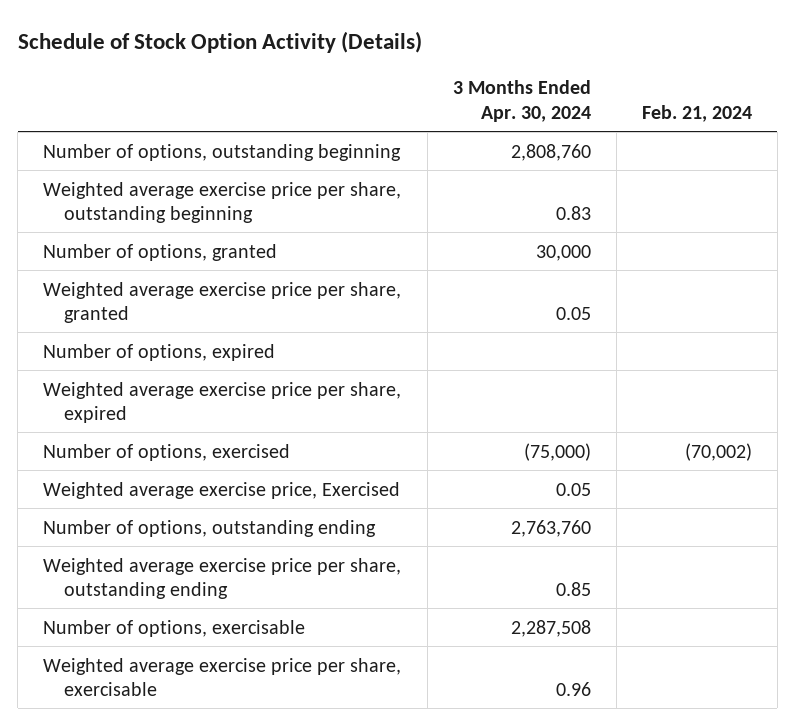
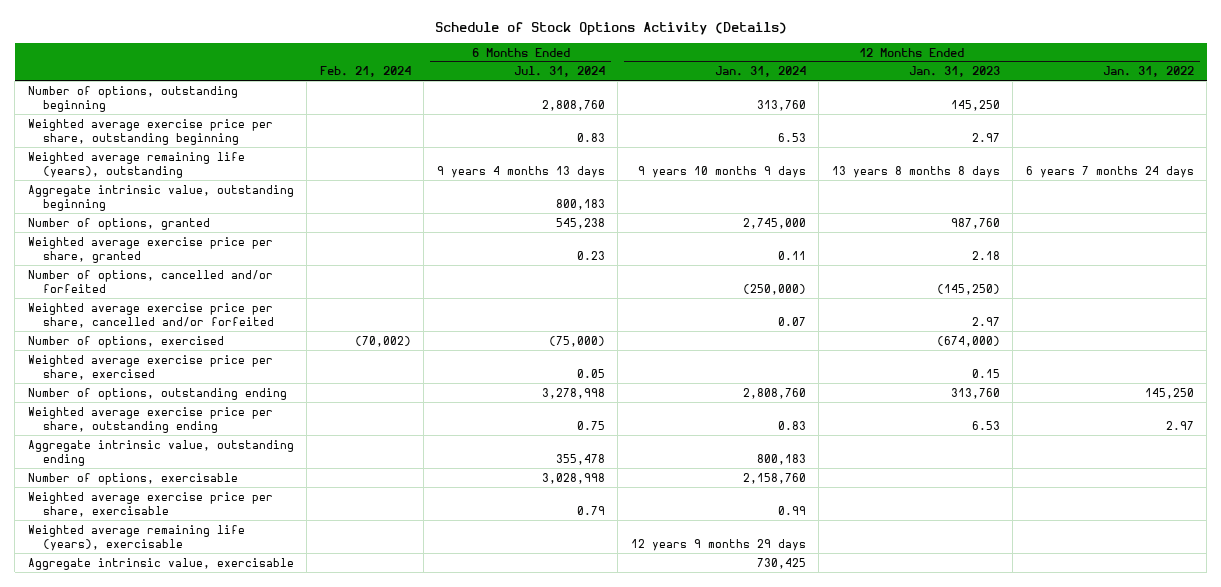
- Schedule of Stock Option Activity (Details)
+ Schedule of Stock Options Activity (Details)
- | 3 Months Ended Apr. 30, 2024 | Feb. 21, 2024
+ | Feb. 21, 2024 | 6 Months Ended Jul. 31, 2024 | 12 Months Ended Jan. 31, 2024 | 12 Months Ended Jan. 31, 2023 | 12 Months Ended Jan. 31, 2022
+ Weighted average remaining life (years), outstanding | | 9 years 4 months 13 days | 9 years 10 months 9 days | 13 years 8 months 8 days | 6 years 7 months 24 days
+ Aggregate intrinsic value, outstanding beginning | | 800,183 | | |
- Number of options, expired
- Weighted average exercise price per share, expired
+ Number of options, cancelled and/or forfeited | | | (250,000) | (145,250) |
+ Weighted average exercise price per share, cancelled and/or forfeited | | | 0.07 | 2.97 |
- Weighted average exercise price, Exercised | 0.05 |
+ Weighted average exercise price per share, exercised | | 0.05 | | 0.15 |
+ Aggregate intrinsic value, outstanding ending | | 355,478 | 800,183 | |
+ Weighted average remaining life (years), exercisable | | | 12 years 9 months 29 days | |
+ Aggregate intrinsic value, exercisable | | | 730,425 | |

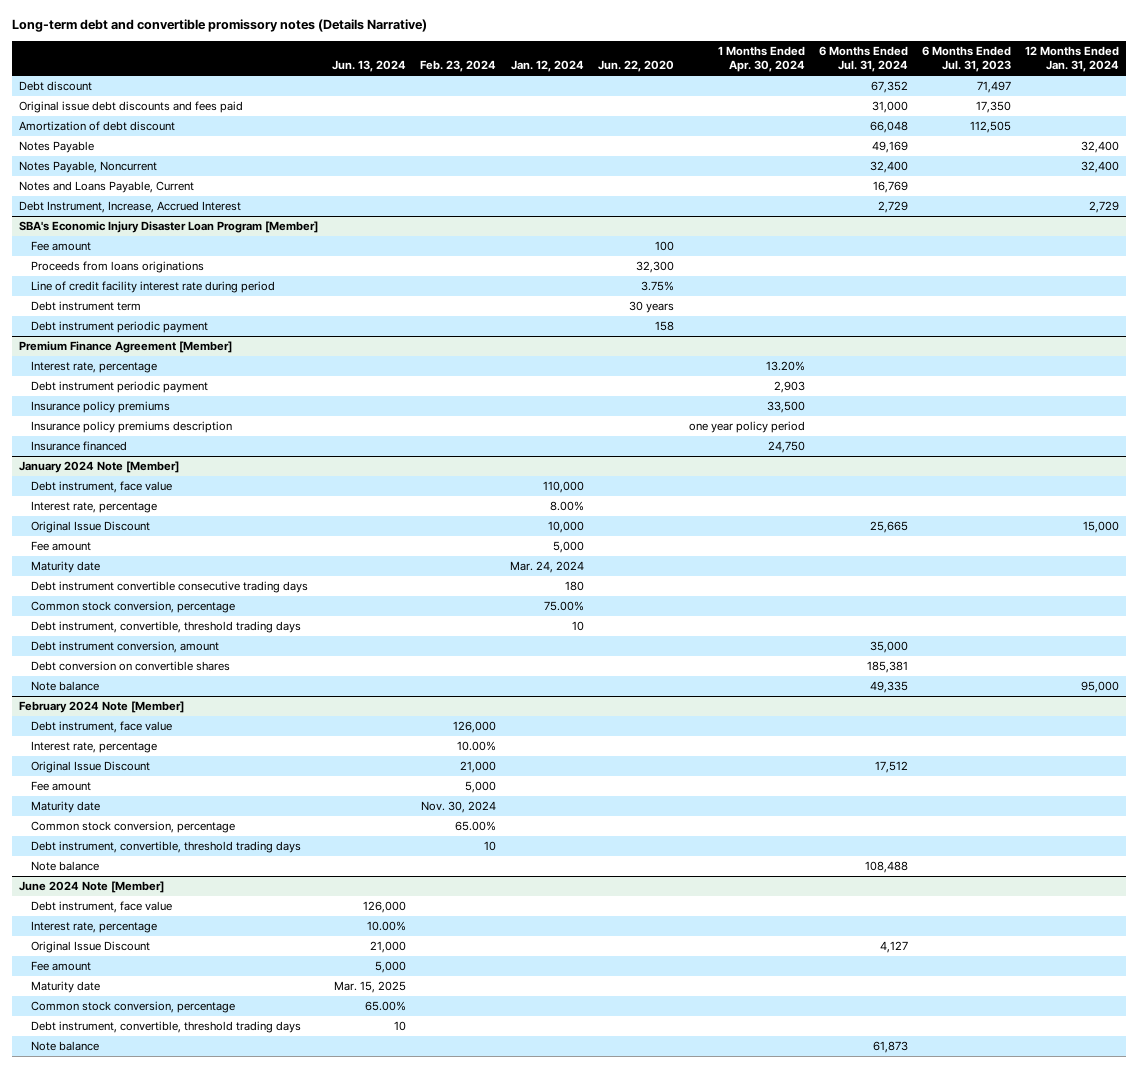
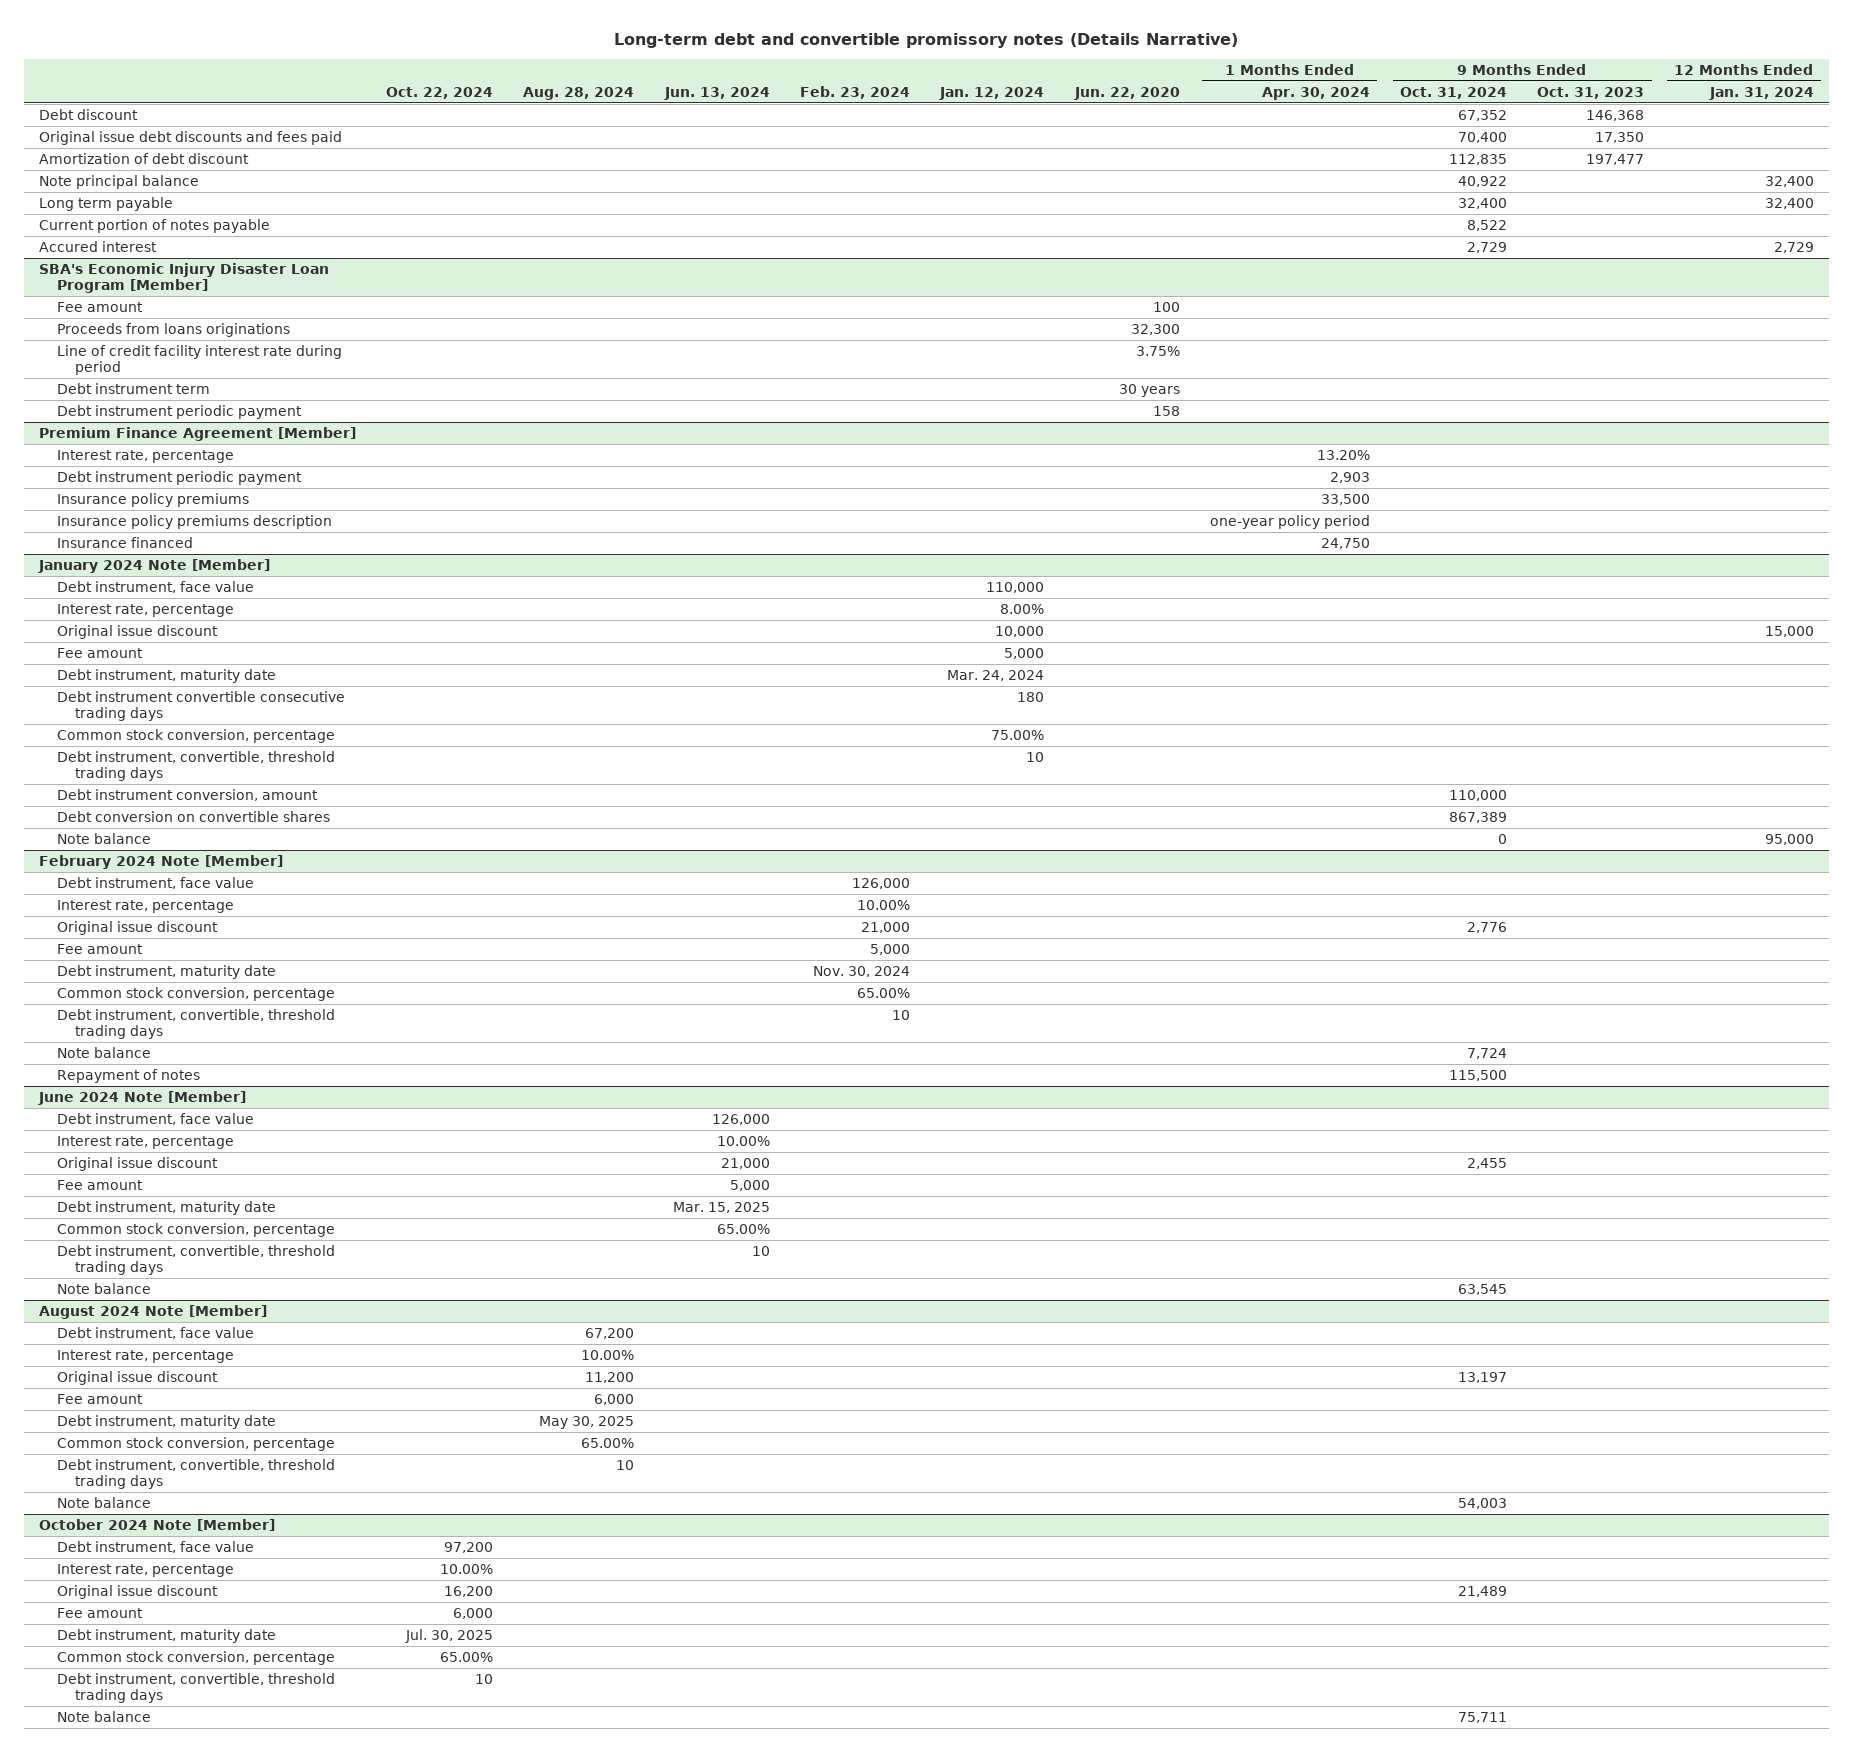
- | Jun. 13, 2024 | Feb. 23, 2024 | Jan. 12, 2024 | Jun. 22, 2020 | 1 Months Ended Apr. 30, 2024 | 6 Months Ended Jul. 31, 2024 | 6 Months Ended Jul. 31, 2023 | 12 Months Ended Jan. 31, 2024
+ | Oct. 22, 2024 | Aug. 28, 2024 | Jun. 13, 2024 | Feb. 23, 2024 | Jan. 12, 2024 | Jun. 22, 2020 | 1 Months Ended Apr. 30, 2024 | 9 Months Ended Oct. 31, 2024 | 9 Months Ended Oct. 31, 2023 | 12 Months Ended Jan. 31, 2024
- Notes Payable | | | | | | 49,169 | | 32,400
- Notes Payable, Noncurrent | | | | | | 32,400 | | 32,400
- Notes and Loans Payable, Current | | | | | | 16,769 | |
- Debt Instrument, Increase, Accrued Interest | | | | | | 2,729 | | 2,729
+ Note principal balance | | | | | | | | 40,922 | | 32,400
+ Long term payable | | | | | | | | 32,400 | | 32,400
+ Current portion of notes payable | | | | | | | | 8,522 | |
+ Accured interest | | | | | | | | 2,729 | | 2,729
@ Premium Finance Agreement [Member]
- Insurance policy premiums description | | | | | one year policy period | | |
+ Insurance policy premiums description | | | | | | | one-year policy period | | |
@ January 2024 Note [Member]
- Original Issue Discount | | | 10,000 | | | 25,665 | | 15,000
+ Original issue discount | | | | | 10,000 | | | | | 15,000
- Maturity date | | | Mar. 24, 2024 | | | | |
+ Debt instrument, maturity date | | | | | Mar. 24, 2024 | | | | |
@ February 2024 Note [Member]
- Original Issue Discount | | 21,000 | | | | 17,512 | |
+ Original issue discount | | | | 21,000 | | | | 2,776 | |
- Maturity date | | Nov. 30, 2024 | | | | | |
+ Debt instrument, maturity date | | | | Nov. 30, 2024 | | | | | |
+ Repayment of notes | | | | | | | | 115,500 | |
@ June 2024 Note [Member]
- Original Issue Discount | 21,000 | | | | | 4,127 | |
+ Original issue discount | | | 21,000 | | | | | 2,455 | |
- Maturity date | Mar. 15, 2025 | | | | | | |
+ Debt instrument, maturity date | | | Mar. 15, 2025 | | | | | | |
+ August 2024 Note [Member]
+ Debt instrument, face value | | 67,200 | | | | | | | |
+ Interest rate, percentage | | 10.00% | | | | | | | |
+ Original issue discount | | 11,200 | | | | | | 13,197 | |
+ Fee amount | | 6,000 | | | | | | | |
+ Debt instrument, maturity date | | May 30, 2025 | | | | | | | |
+ Common stock conversion, percentage | | 65.00% | | | | | | | |
+ Debt instrument, convertible, threshold trading days | | 10 | | | | | | | |
+ Note balance | | | | | | | | 54,003 | |
+ October 2024 Note [Member]
+ Debt instrument, face value | 97,200 | | | | | | | | |
+ Interest rate, percentage | 10.00% | | | | | | | | |
+ Original issue discount | 16,200 | | | | | | | 21,489 | |
+ Fee amount | 6,000 | | | | | | | | |
+ Debt instrument, maturity date | Jul. 30, 2025 | | | | | | | | |
+ Common stock conversion, percentage | 65.00% | | | | | | | | |
+ Debt instrument, convertible, threshold trading days | 10 | | | | | | | | |
+ Note balance | | | | | | | | 75,711 | |

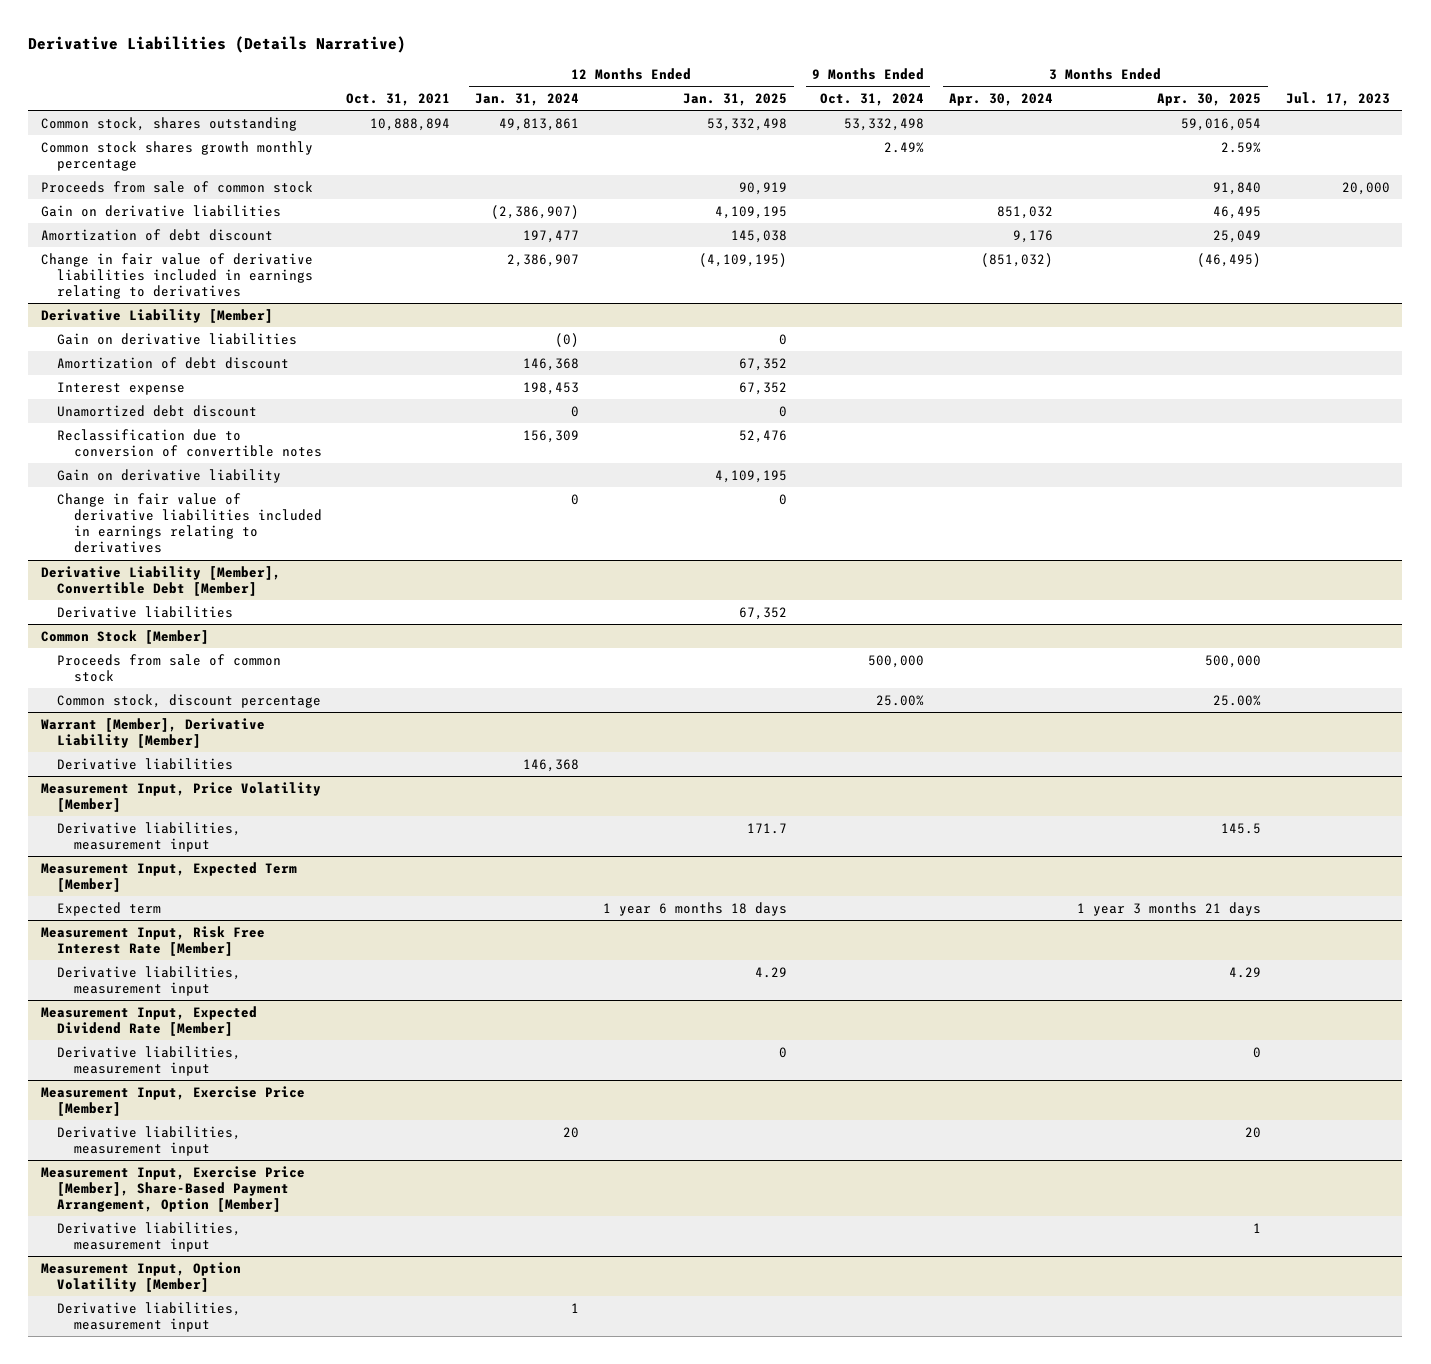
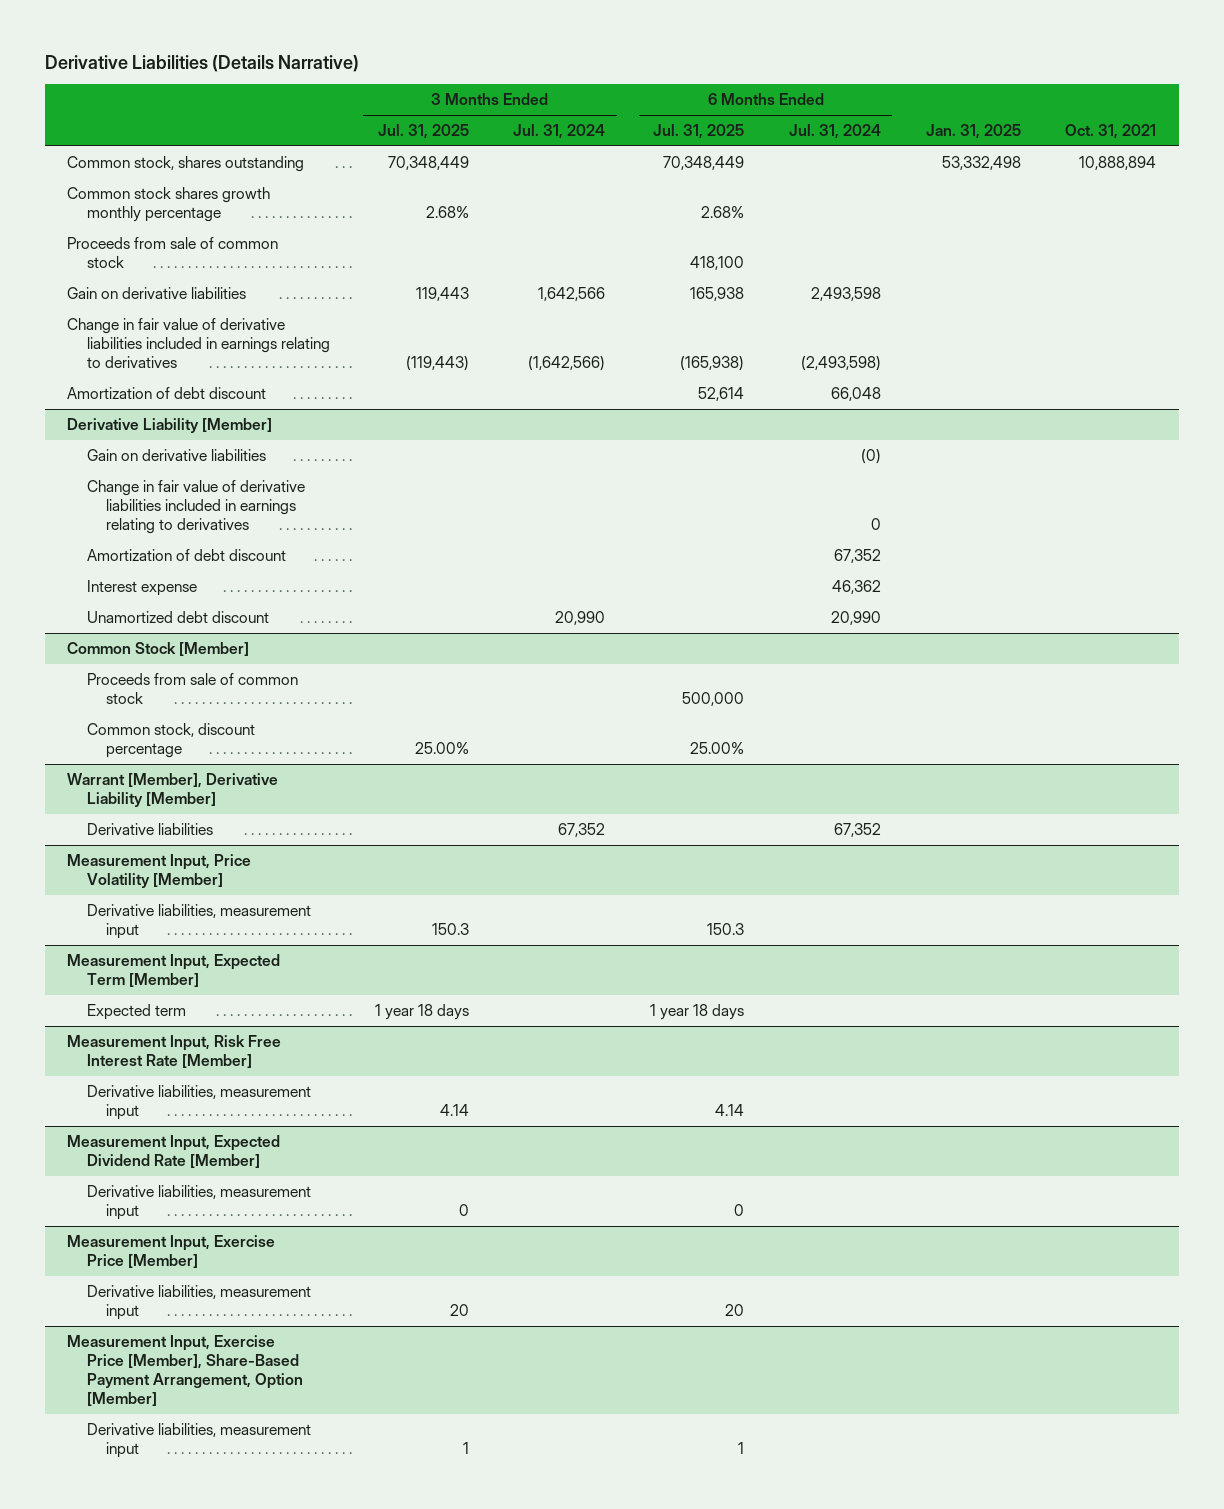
- | Oct. 31, 2021 | 12 Months Ended Jan. 31, 2024 | 12 Months Ended Jan. 31, 2025 | 9 Months Ended Oct. 31, 2024 | 3 Months Ended Apr. 30, 2024 | 3 Months Ended Apr. 30, 2025 | Jul. 17, 2023
+ | 3 Months Ended Jul. 31, 2025 | 3 Months Ended Jul. 31, 2024 | 6 Months Ended Jul. 31, 2025 | 6 Months Ended Jul. 31, 2024 | Jan. 31, 2025 | Oct. 31, 2021
moved down: Amortization of debt discount | | | 52,614 | 66,048 | |
@ Derivative Liability [Member]
moved up: Change in fair value of derivative liabilities included in earnings relating to derivatives | | | | 0 | |
- Reclassification due to conversion of convertible notes | | 156,309 | 52,476 | | | |
- Gain on derivative liability | | | 4,109,195 | | | |
- Derivative Liability [Member], Convertible Debt [Member]
- Derivative liabilities | | | 67,352 | | | |
- Measurement Input, Option Volatility [Member]
- Derivative liabilities, measurement input | | 1 | | | | |

